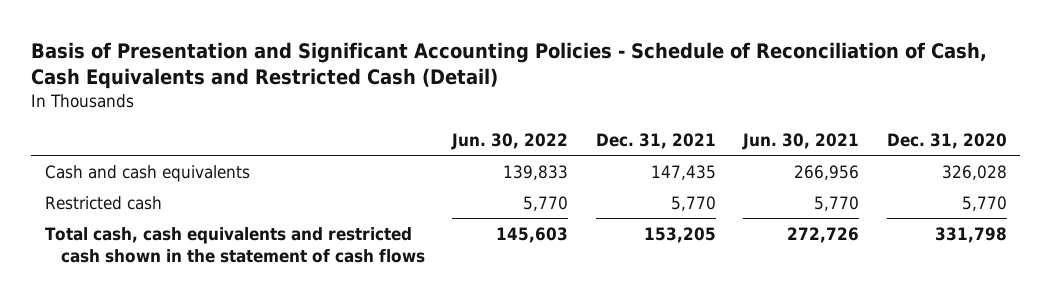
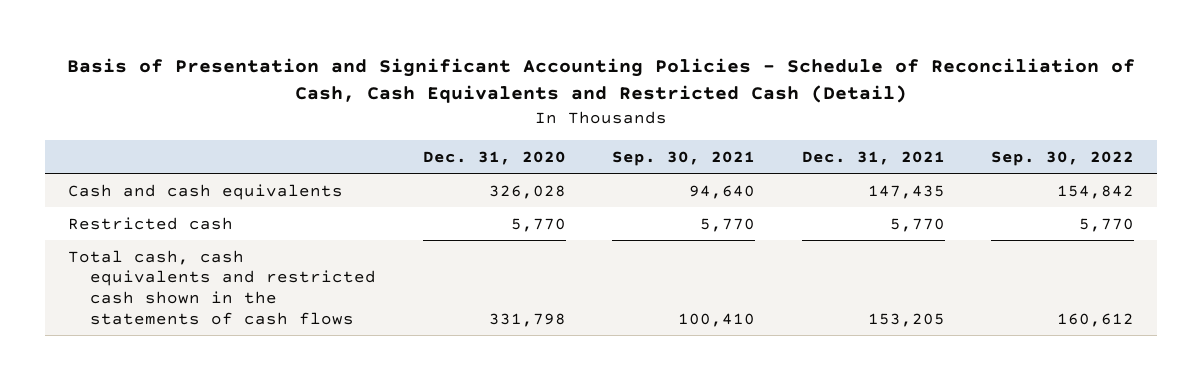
- | Jun. 30, 2022 | Dec. 31, 2021 | Jun. 30, 2021 | Dec. 31, 2020
+ | Dec. 31, 2020 | Sep. 30, 2021 | Dec. 31, 2021 | Sep. 30, 2022
- Total cash, cash equivalents and restricted cash shown in the statement of cash flows | 145,603 | 153,205 | 272,726 | 331,798
+ Total cash, cash equivalents and restricted cash shown in the statements of cash flows | 331,798 | 100,410 | 153,205 | 160,612

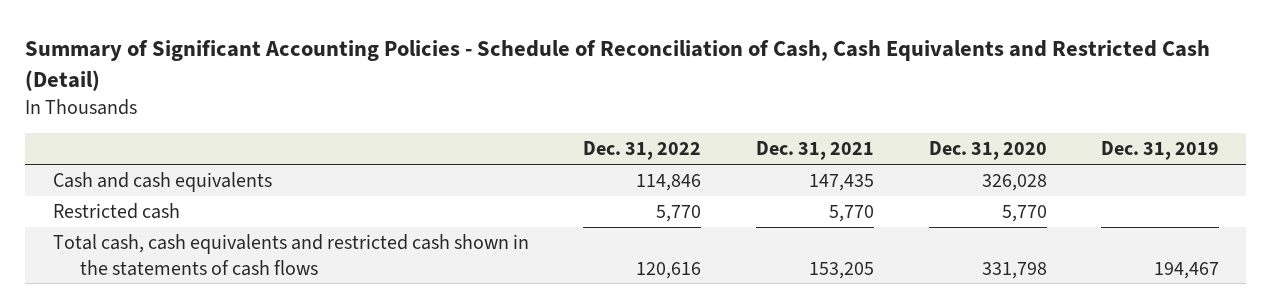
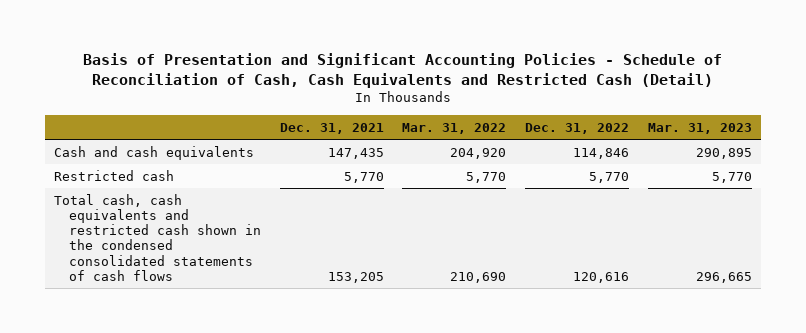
- Summary of Significant Accounting Policies - Schedule of Reconciliation of Cash, Cash Equivalents and Restricted Cash (Detail)
+ Basis of Presentation and Significant Accounting Policies - Schedule of Reconciliation of Cash, Cash Equivalents and Restricted Cash (Detail)
- | Dec. 31, 2022 | Dec. 31, 2021 | Dec. 31, 2020 | Dec. 31, 2019
+ | Dec. 31, 2021 | Mar. 31, 2022 | Dec. 31, 2022 | Mar. 31, 2023
- Total cash, cash equivalents and restricted cash shown in the statements of cash flows | 120,616 | 153,205 | 331,798 | 194,467
+ Total cash, cash equivalents and restricted cash shown in the condensed consolidated statements of cash flows | 153,205 | 210,690 | 120,616 | 296,665

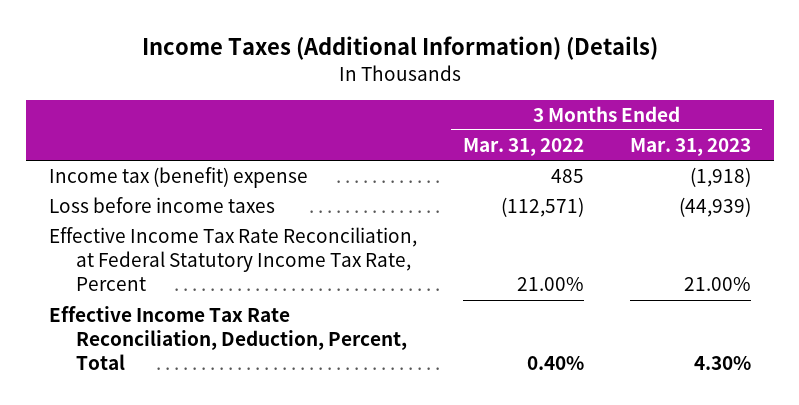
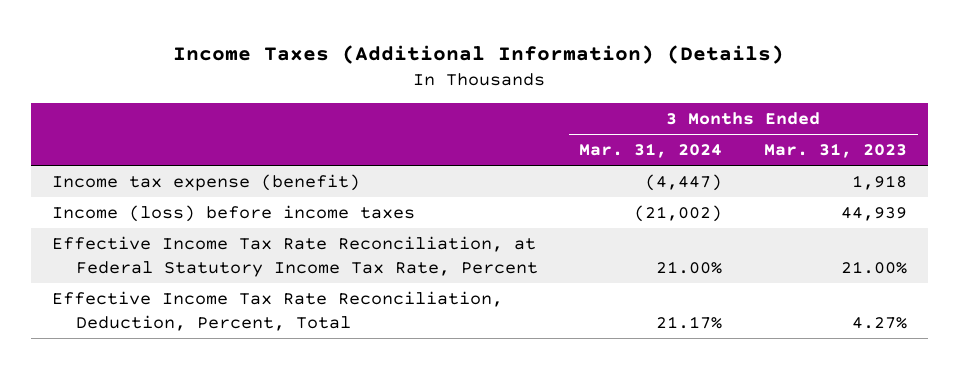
- | 3 Months Ended Mar. 31, 2022 | 3 Months Ended Mar. 31, 2023
+ | 3 Months Ended Mar. 31, 2024 | 3 Months Ended Mar. 31, 2023
- Income tax (benefit) expense | 485 | (1,918)
- Loss before income taxes | (112,571) | (44,939)
+ Income tax expense (benefit) | (4,447) | 1,918
+ Income (loss) before income taxes | (21,002) | 44,939
- Effective Income Tax Rate Reconciliation, Deduction, Percent, Total | 0.40% | 4.30%
+ Effective Income Tax Rate Reconciliation, Deduction, Percent, Total | 21.17% | 4.27%

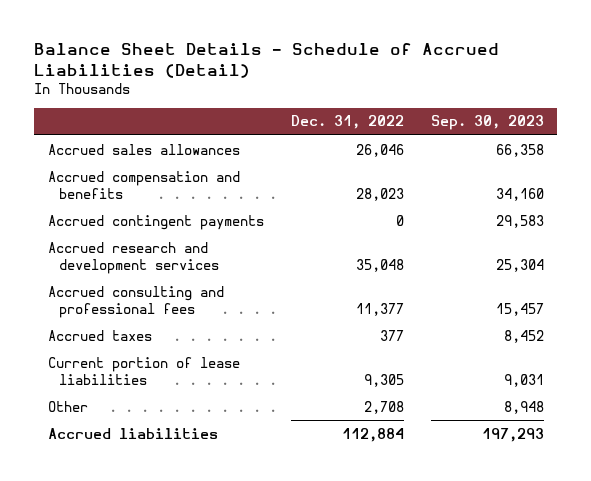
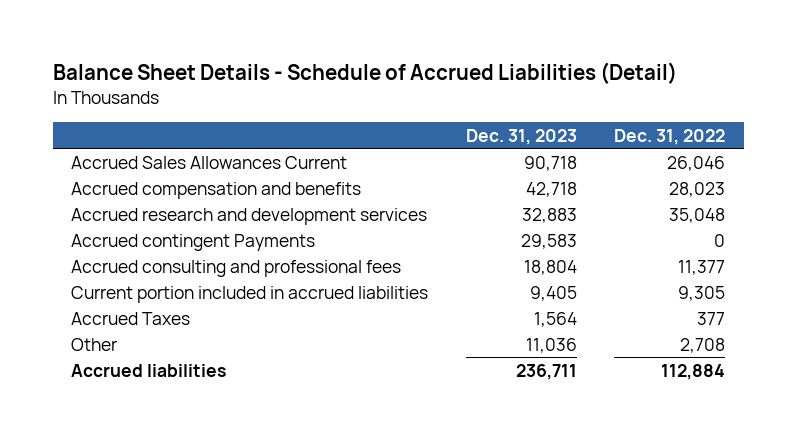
- | Dec. 31, 2022 | Sep. 30, 2023
+ | Dec. 31, 2023 | Dec. 31, 2022
- Accrued sales allowances | 26,046 | 66,358
+ Accrued Sales Allowances Current | 90,718 | 26,046
- Accrued contingent payments | 0 | 29,583
+ Accrued contingent Payments | 29,583 | 0
- Accrued taxes | 377 | 8,452
- Current portion of lease liabilities | 9,305 | 9,031
+ Current portion included in accrued liabilities | 9,405 | 9,305
+ Accrued Taxes | 1,564 | 377

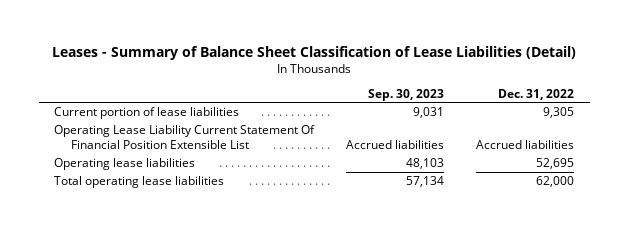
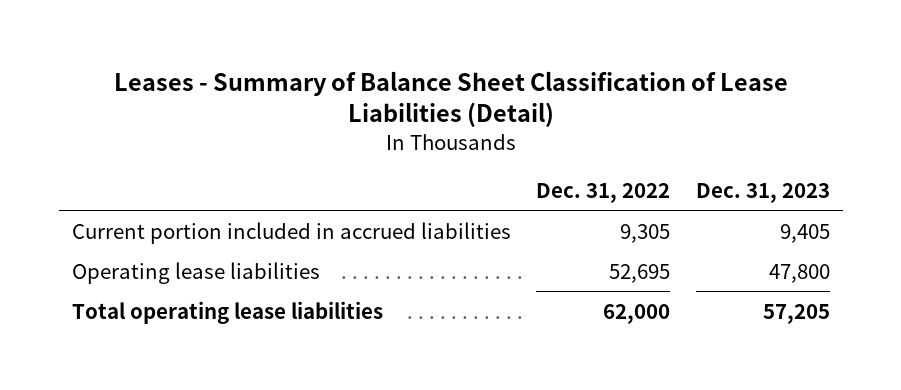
- | Sep. 30, 2023 | Dec. 31, 2022
+ | Dec. 31, 2022 | Dec. 31, 2023
- Current portion of lease liabilities | 9,031 | 9,305
- Operating Lease Liability Current Statement Of Financial Position Extensible List | Accrued liabilities | Accrued liabilities
+ Current portion included in accrued liabilities | 9,305 | 9,405

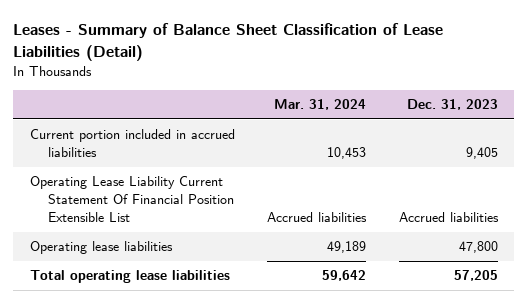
- | Dec. 31, 2022 | Dec. 31, 2023
+ | Mar. 31, 2024 | Dec. 31, 2023
+ Operating Lease Liability Current Statement Of Financial Position Extensible List | Accrued liabilities | Accrued liabilities

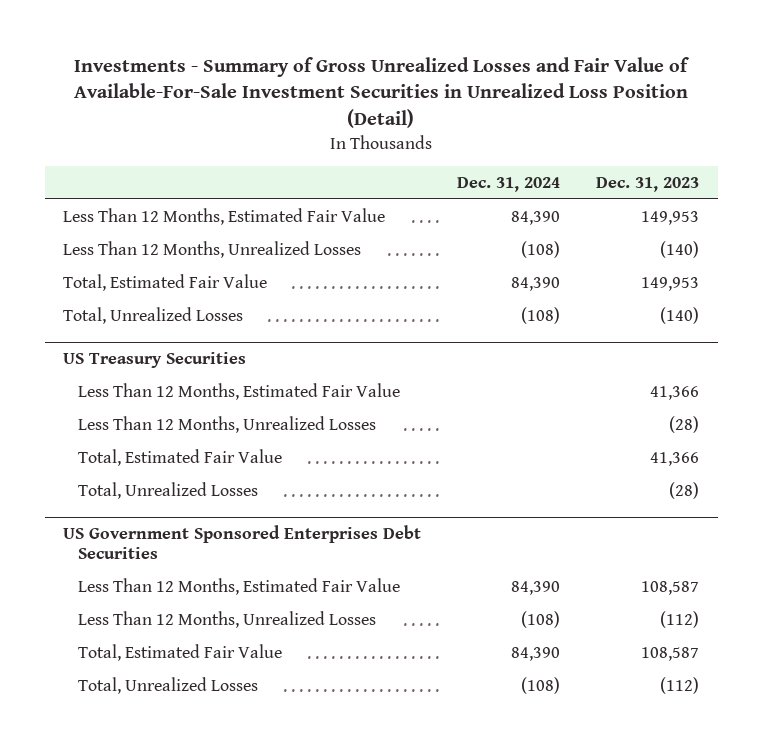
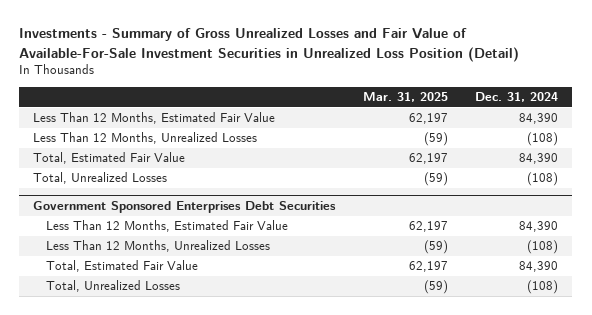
- | Dec. 31, 2024 | Dec. 31, 2023
+ | Mar. 31, 2025 | Dec. 31, 2024
- US Treasury Securities
- Less Than 12 Months, Estimated Fair Value | | 41,366
- Less Than 12 Months, Unrealized Losses | | (28)
- Total, Estimated Fair Value | | 41,366
- Total, Unrealized Losses | | (28)
- US Government Sponsored Enterprises Debt Securities
+ Government Sponsored Enterprises Debt Securities

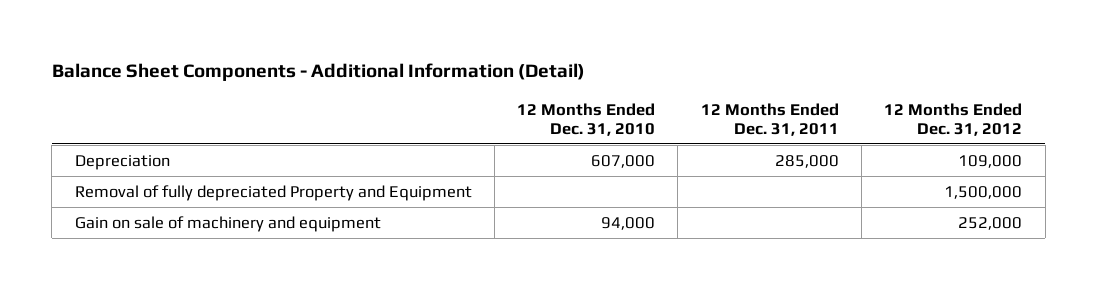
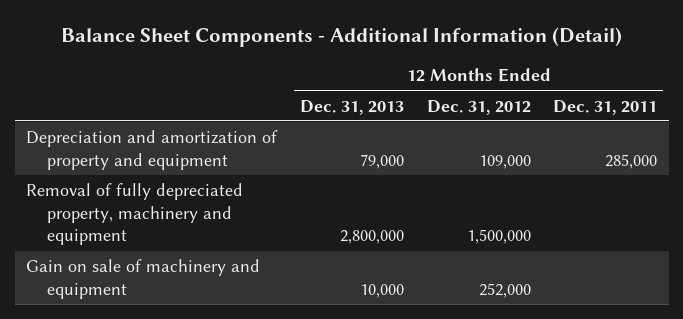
- | 12 Months Ended Dec. 31, 2010 | 12 Months Ended Dec. 31, 2011 | 12 Months Ended Dec. 31, 2012
+ | 12 Months Ended Dec. 31, 2013 | 12 Months Ended Dec. 31, 2012 | 12 Months Ended Dec. 31, 2011
- Depreciation | 607,000 | 285,000 | 109,000
- Removal of fully depreciated Property and Equipment | | | 1,500,000
+ Depreciation and amortization of property and equipment | 79,000 | 109,000 | 285,000
+ Removal of fully depreciated property, machinery and equipment | 2,800,000 | 1,500,000 |

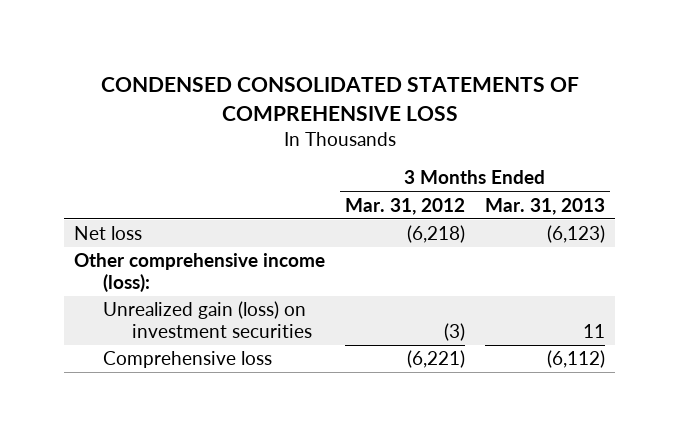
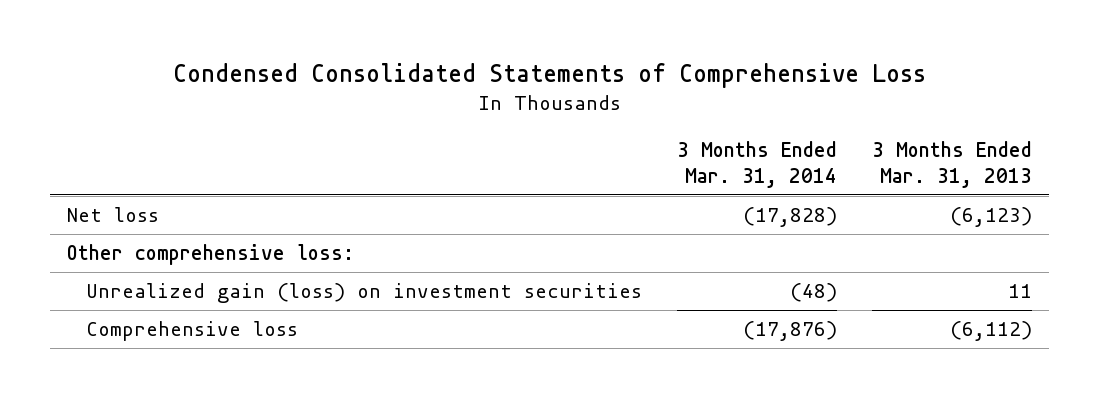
- CONDENSED CONSOLIDATED STATEMENTS OF COMPREHENSIVE LOSS
+ Condensed Consolidated Statements of Comprehensive Loss
- | 3 Months Ended Mar. 31, 2012 | 3 Months Ended Mar. 31, 2013
+ | 3 Months Ended Mar. 31, 2014 | 3 Months Ended Mar. 31, 2013
- Other comprehensive income (loss):
+ Other comprehensive loss:

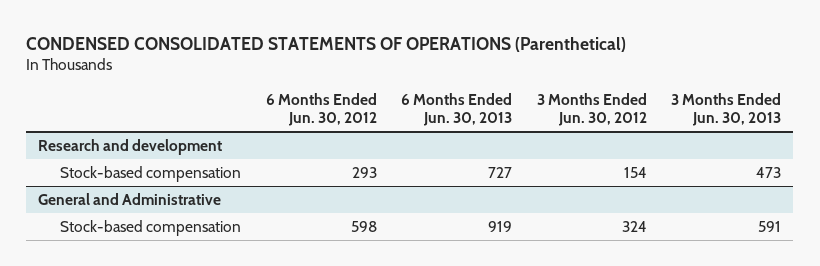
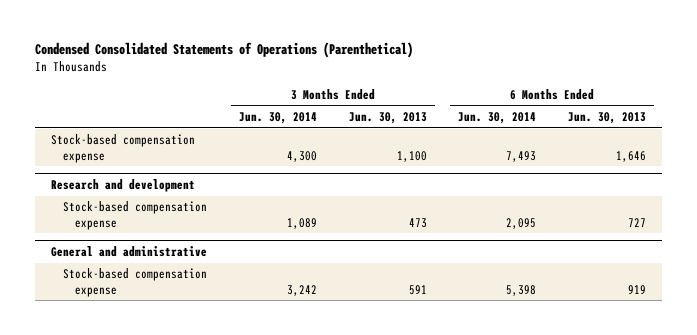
- CONDENSED CONSOLIDATED STATEMENTS OF OPERATIONS (Parenthetical)
+ Condensed Consolidated Statements of Operations (Parenthetical)
- | 6 Months Ended Jun. 30, 2012 | 6 Months Ended Jun. 30, 2013 | 3 Months Ended Jun. 30, 2012 | 3 Months Ended Jun. 30, 2013
+ | 3 Months Ended Jun. 30, 2014 | 3 Months Ended Jun. 30, 2013 | 6 Months Ended Jun. 30, 2014 | 6 Months Ended Jun. 30, 2013
+ Stock-based compensation expense | 4,300 | 1,100 | 7,493 | 1,646
@ Research and development
- Stock-based compensation | 293 | 727 | 154 | 473
- General and Administrative
- Stock-based compensation | 598 | 919 | 324 | 591
@ Research and development
+ Stock-based compensation expense | 1,089 | 473 | 2,095 | 727
+ General and administrative
+ Stock-based compensation expense | 3,242 | 591 | 5,398 | 919

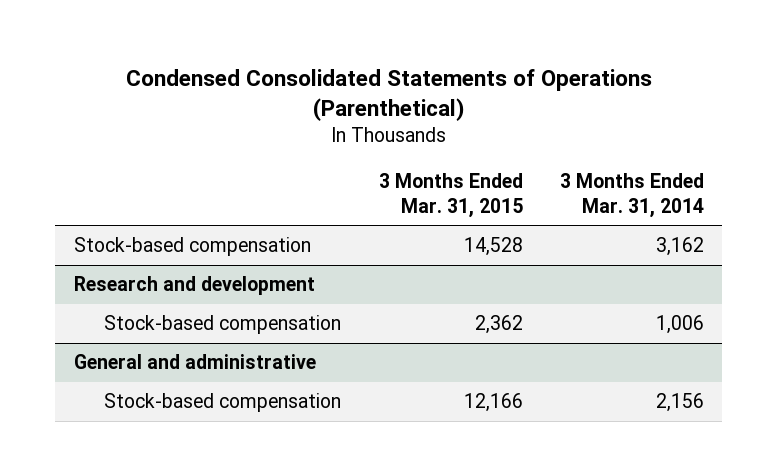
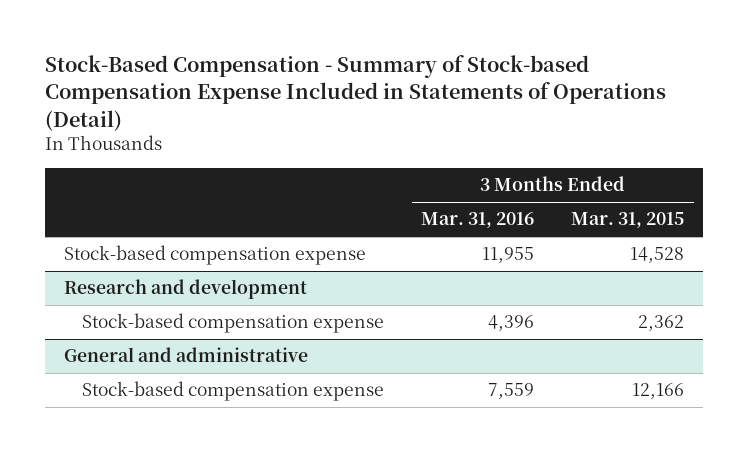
- Condensed Consolidated Statements of Operations (Parenthetical)
+ Stock-Based Compensation - Summary of Stock-based Compensation Expense Included in Statements of Operations (Detail)
- | 3 Months Ended Mar. 31, 2015 | 3 Months Ended Mar. 31, 2014
+ | 3 Months Ended Mar. 31, 2016 | 3 Months Ended Mar. 31, 2015
- Stock-based compensation | 14,528 | 3,162
+ Stock-based compensation expense | 11,955 | 14,528
@ Research and development
- Stock-based compensation | 2,362 | 1,006
+ Stock-based compensation expense | 4,396 | 2,362
@ General and administrative
- Stock-based compensation | 12,166 | 2,156
+ Stock-based compensation expense | 7,559 | 12,166

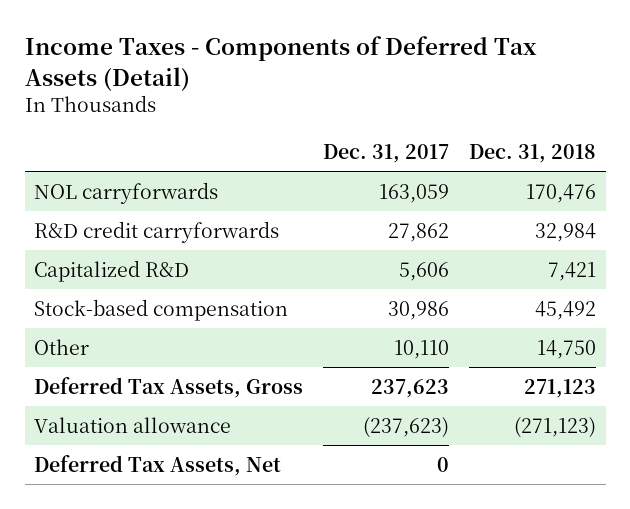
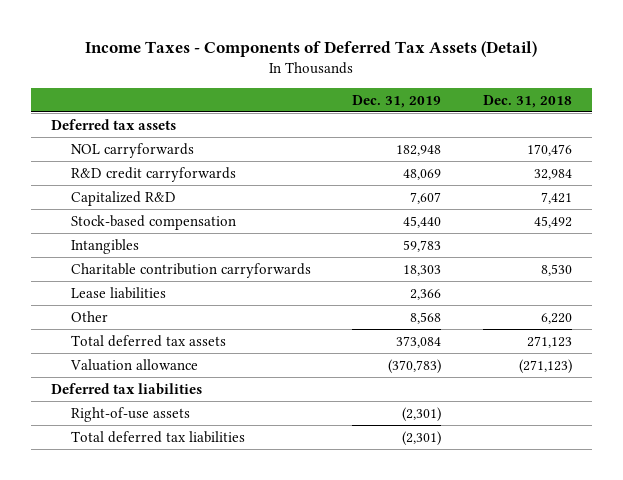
- | Dec. 31, 2017 | Dec. 31, 2018
+ | Dec. 31, 2019 | Dec. 31, 2018
+ Deferred tax assets
- Other | 10,110 | 14,750
- Deferred Tax Assets, Gross | 237,623 | 271,123
+ Intangibles | 59,783 |
+ Charitable contribution carryforwards | 18,303 | 8,530
+ Lease liabilities | 2,366 |
+ Other | 8,568 | 6,220
+ Total deferred tax assets | 373,084 | 271,123
- Deferred Tax Assets, Net | 0 |
+ Deferred tax liabilities
+ Right-of-use assets | (2,301) |
+ Total deferred tax liabilities | (2,301) |

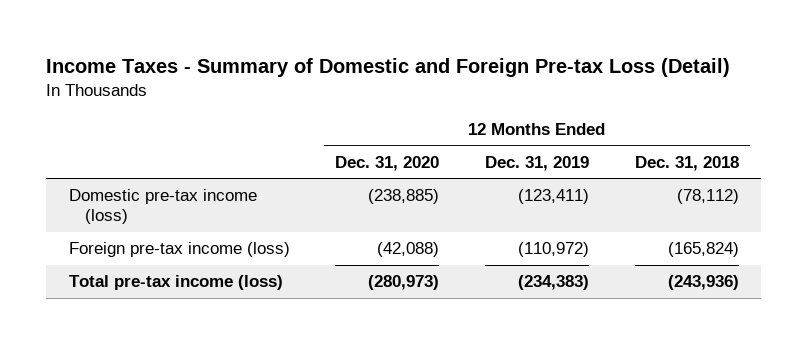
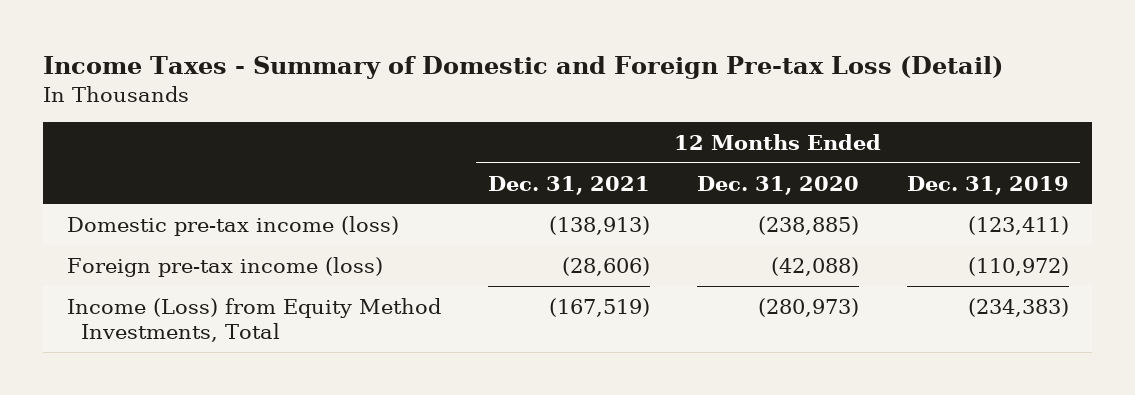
- | 12 Months Ended Dec. 31, 2020 | 12 Months Ended Dec. 31, 2019 | 12 Months Ended Dec. 31, 2018
+ | 12 Months Ended Dec. 31, 2021 | 12 Months Ended Dec. 31, 2020 | 12 Months Ended Dec. 31, 2019
- Total pre-tax income (loss) | (280,973) | (234,383) | (243,936)
+ Income (Loss) from Equity Method Investments, Total | (167,519) | (280,973) | (234,383)

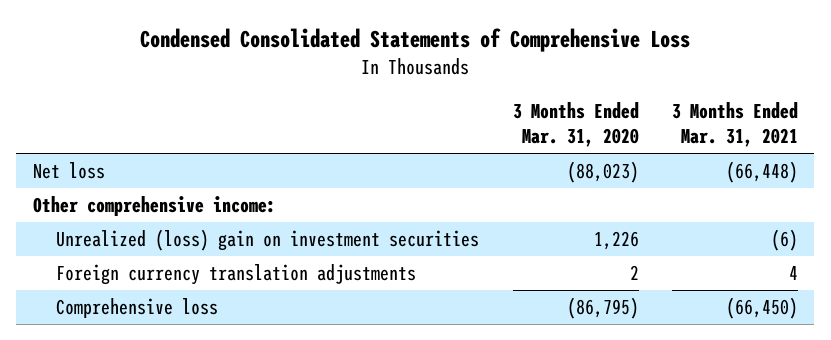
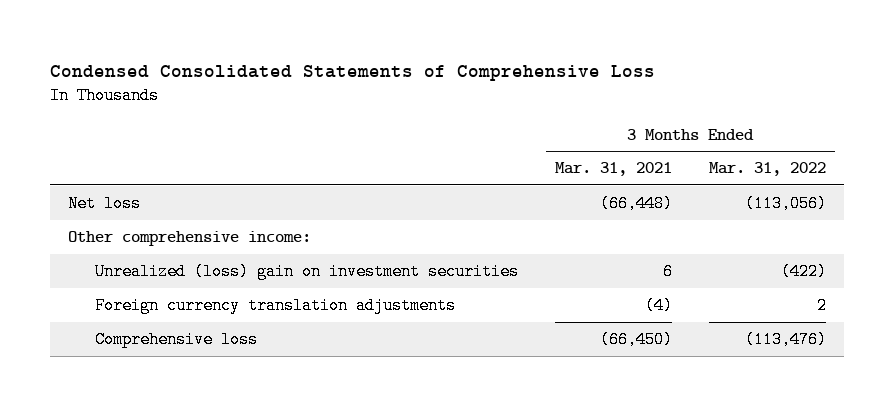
- | 3 Months Ended Mar. 31, 2020 | 3 Months Ended Mar. 31, 2021
+ | 3 Months Ended Mar. 31, 2021 | 3 Months Ended Mar. 31, 2022
- Unrealized (loss) gain on investment securities | 1,226 | (6)
- Foreign currency translation adjustments | 2 | 4
+ Unrealized (loss) gain on investment securities | 6 | (422)
+ Foreign currency translation adjustments | (4) | 2

